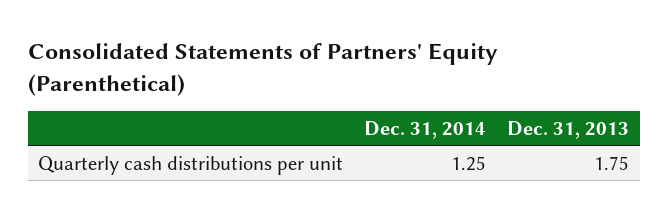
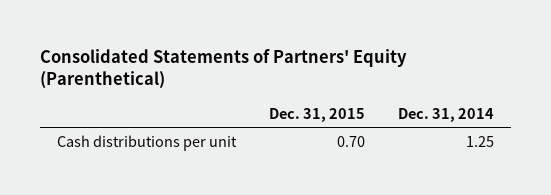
- | Dec. 31, 2014 | Dec. 31, 2013
+ | Dec. 31, 2015 | Dec. 31, 2014
- Quarterly cash distributions per unit | 1.25 | 1.75
+ Cash distributions per unit | 0.70 | 1.25

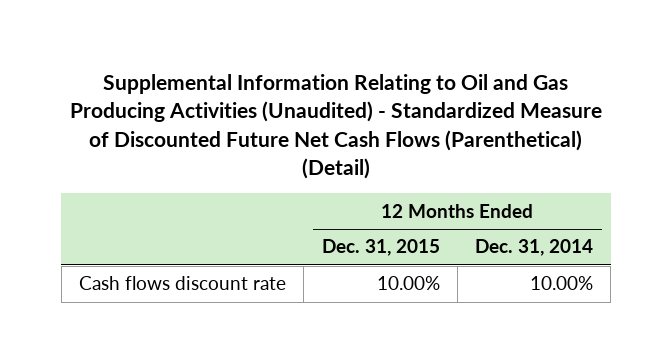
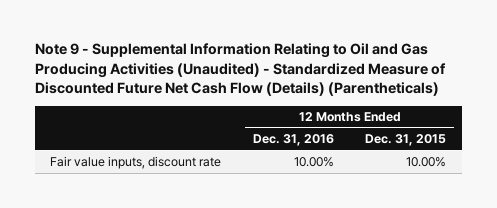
- Supplemental Information Relating to Oil and Gas Producing Activities (Unaudited) - Standardized Measure of Discounted Future Net Cash Flows (Parenthetical) (Detail)
+ Note 9 - Supplemental Information Relating to Oil and Gas Producing Activities (Unaudited) - Standardized Measure of Discounted Future Net Cash Flow (Details) (Parentheticals)
- | 12 Months Ended Dec. 31, 2015 | 12 Months Ended Dec. 31, 2014
+ | 12 Months Ended Dec. 31, 2016 | 12 Months Ended Dec. 31, 2015
- Cash flows discount rate | 10.00% | 10.00%
+ Fair value inputs, discount rate | 10.00% | 10.00%

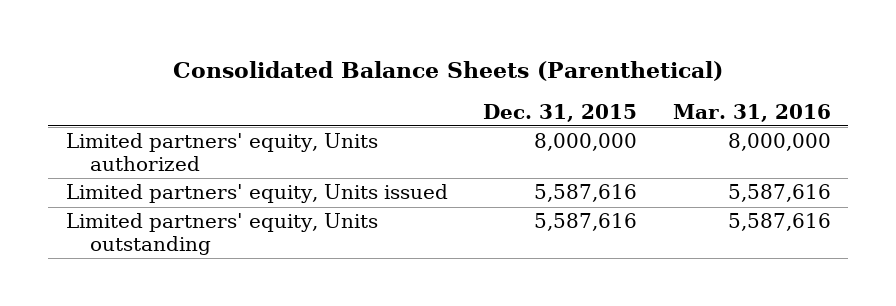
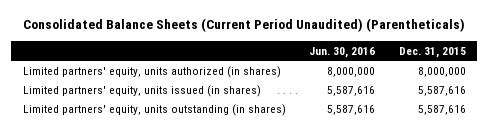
- Consolidated Balance Sheets (Parenthetical)
+ Consolidated Balance Sheets (Current Period Unaudited) (Parentheticals)
- | Dec. 31, 2015 | Mar. 31, 2016
+ | Jun. 30, 2016 | Dec. 31, 2015
- Limited partners' equity, Units authorized | 8,000,000 | 8,000,000
- Limited partners' equity, Units issued | 5,587,616 | 5,587,616
- Limited partners' equity, Units outstanding | 5,587,616 | 5,587,616
+ Limited partners' equity, units authorized (in shares) | 8,000,000 | 8,000,000
+ Limited partners' equity, units issued (in shares) | 5,587,616 | 5,587,616
+ Limited partners' equity, units outstanding (in shares) | 5,587,616 | 5,587,616

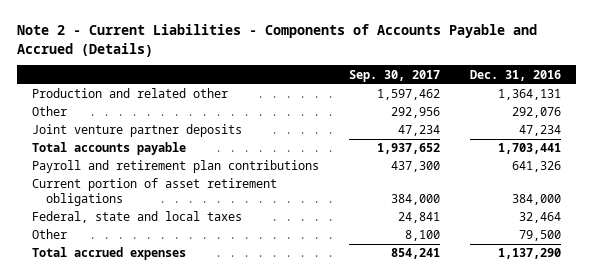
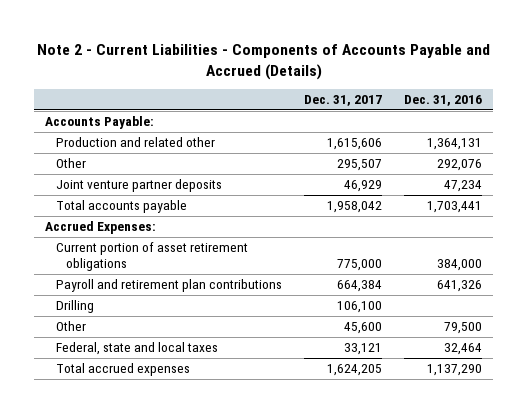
- | Sep. 30, 2017 | Dec. 31, 2016
+ | Dec. 31, 2017 | Dec. 31, 2016
+ Accounts Payable:
+ Accrued Expenses:
moved down: Payroll and retirement plan contributions | 664,384 | 641,326
+ Drilling | 106,100 |
moved down: Federal, state and local taxes | 33,121 | 32,464

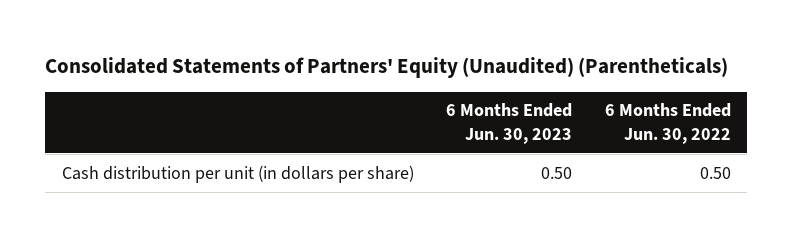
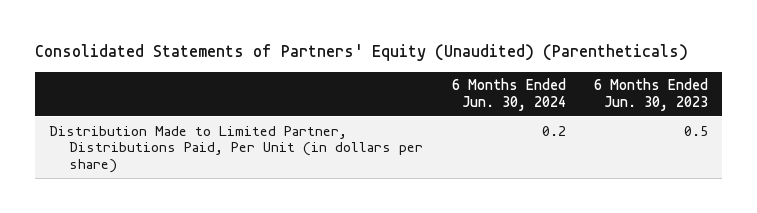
- | 6 Months Ended Jun. 30, 2023 | 6 Months Ended Jun. 30, 2022
+ | 6 Months Ended Jun. 30, 2024 | 6 Months Ended Jun. 30, 2023
- Cash distribution per unit (in dollars per share) | 0.50 | 0.50
+ Distribution Made to Limited Partner, Distributions Paid, Per Unit (in dollars per share) | 0.2 | 0.5

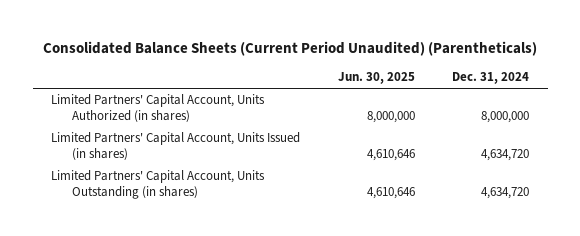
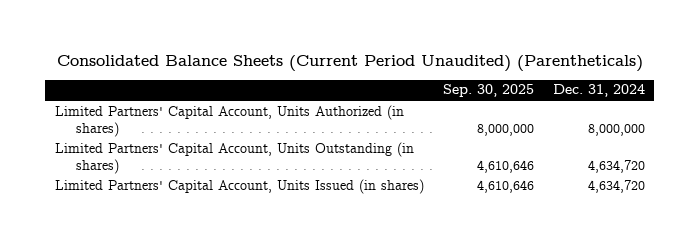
- | Jun. 30, 2025 | Dec. 31, 2024
+ | Sep. 30, 2025 | Dec. 31, 2024
moved down: Limited Partners' Capital Account, Units Issued (in shares) | 4,610,646 | 4,634,720

